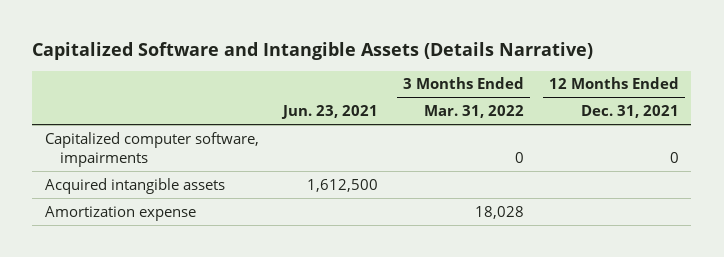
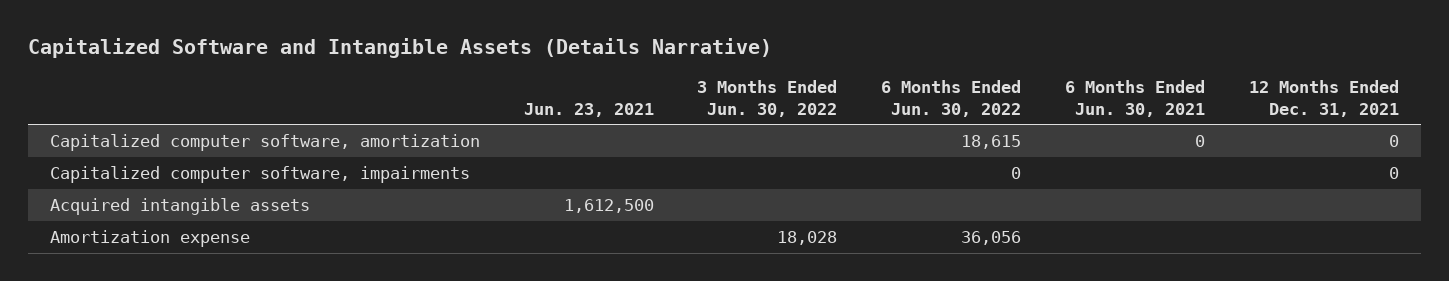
- | Jun. 23, 2021 | 3 Months Ended Mar. 31, 2022 | 12 Months Ended Dec. 31, 2021
+ | Jun. 23, 2021 | 3 Months Ended Jun. 30, 2022 | 6 Months Ended Jun. 30, 2022 | 6 Months Ended Jun. 30, 2021 | 12 Months Ended Dec. 31, 2021
+ Capitalized computer software, amortization | | | 18,615 | 0 | 0

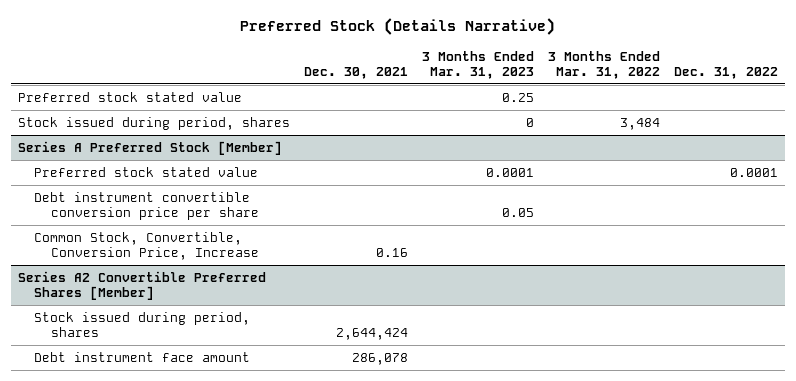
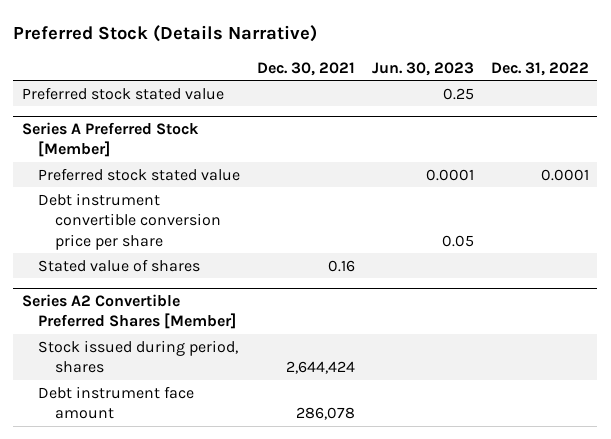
- | Dec. 30, 2021 | 3 Months Ended Mar. 31, 2023 | 3 Months Ended Mar. 31, 2022 | Dec. 31, 2022
+ | Dec. 30, 2021 | Jun. 30, 2023 | Dec. 31, 2022
- Stock issued during period, shares | | 0 | 3,484 |
@ Series A Preferred Stock [Member]
- Common Stock, Convertible, Conversion Price, Increase | 0.16 | | |
+ Stated value of shares | 0.16 | |

